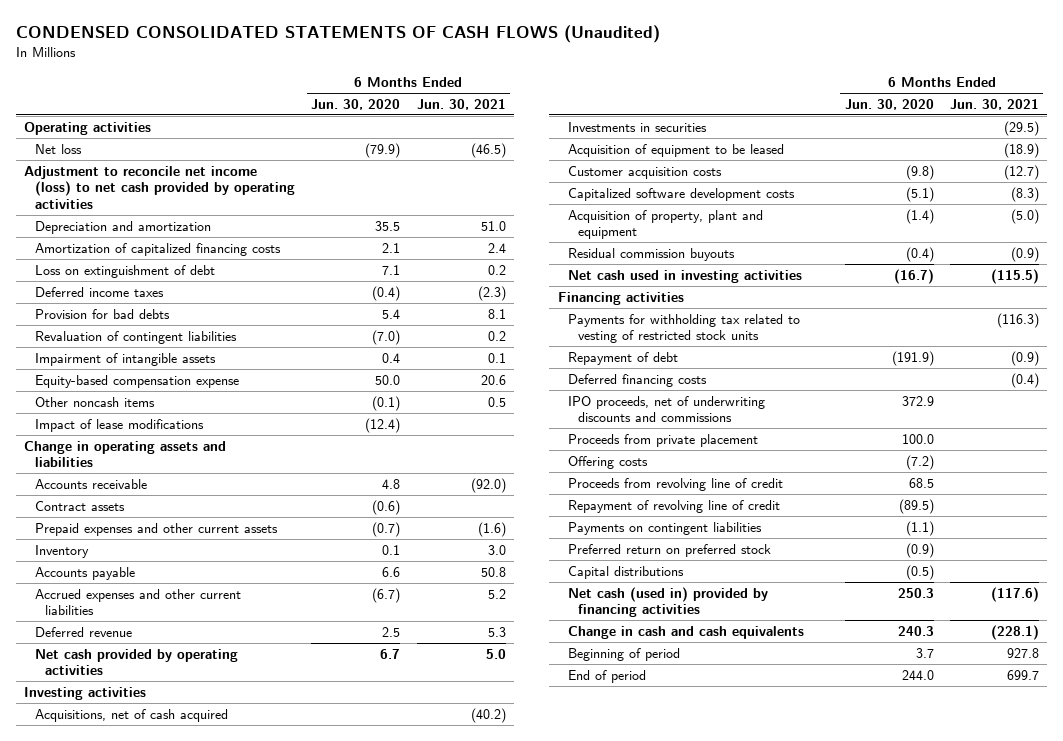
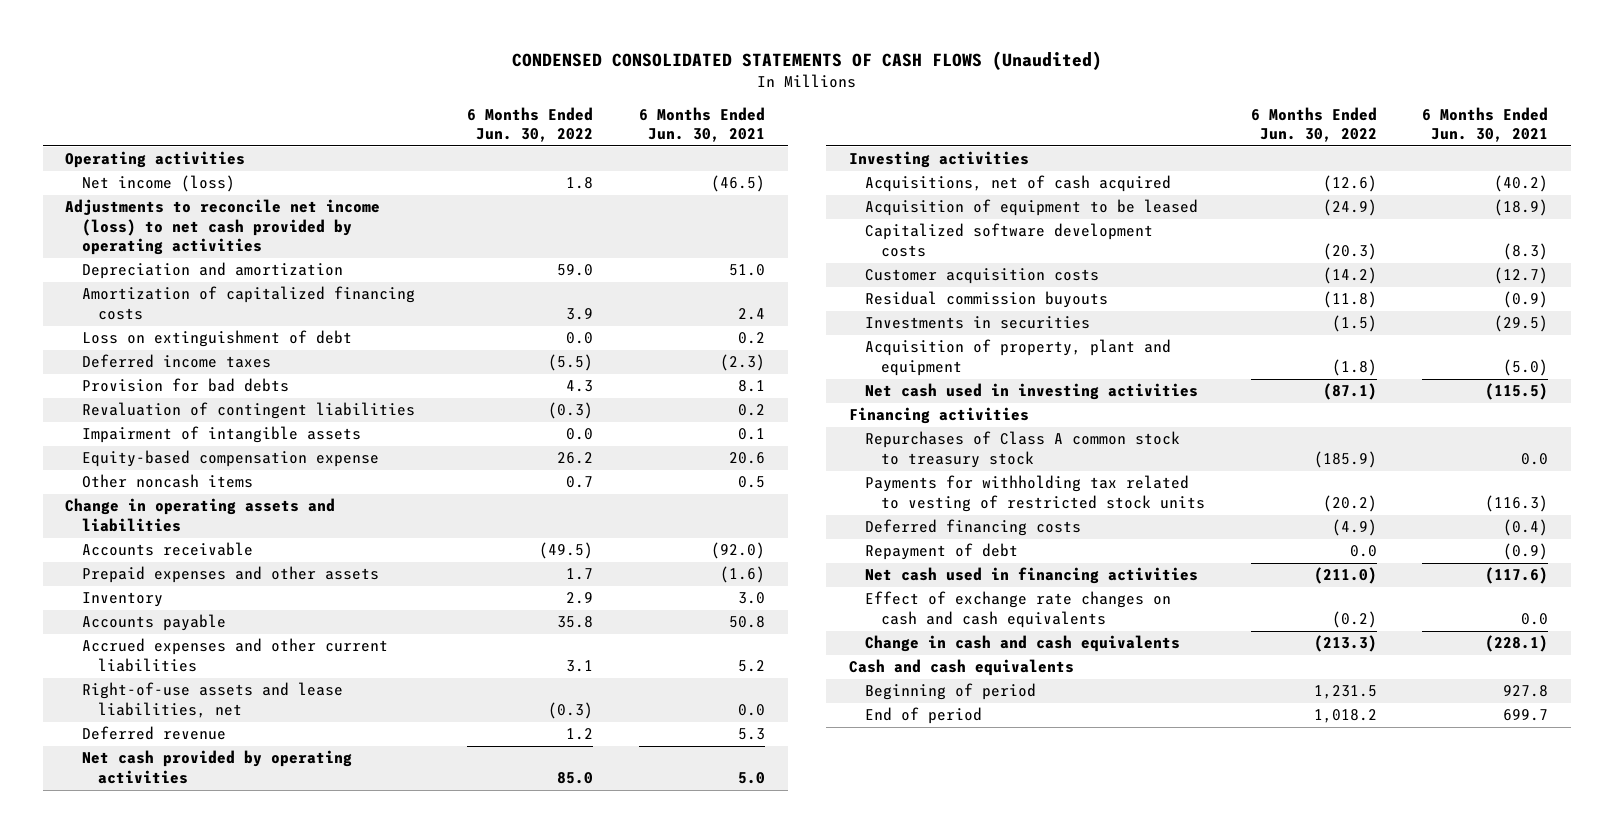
- | 6 Months Ended Jun. 30, 2020 | 6 Months Ended Jun. 30, 2021
+ | 6 Months Ended Jun. 30, 2022 | 6 Months Ended Jun. 30, 2021
- Net loss | (79.9) | (46.5)
- Adjustment to reconcile net income (loss) to net cash provided by operating activities
+ Net income (loss) | 1.8 | (46.5)
+ Adjustments to reconcile net income (loss) to net cash provided by operating activities
- Impact of lease modifications | (12.4) |
- Contract assets | (0.6) |
- Prepaid expenses and other current assets | (0.7) | (1.6)
+ Prepaid expenses and other assets | 1.7 | (1.6)
+ Right-of-use assets and lease liabilities, net | (0.3) | 0.0
moved down: Customer acquisition costs | (14.2) | (12.7)
moved down: Investments in securities | (1.5) | (29.5)
moved down: Acquisition of property, plant and equipment | (1.8) | (5.0)
+ Repurchases of Class A common stock to treasury stock | (185.9) | 0.0
- IPO proceeds, net of underwriting discounts and commissions | 372.9 |
- Proceeds from private placement | 100.0 |
- Offering costs | (7.2) |
- Proceeds from revolving line of credit | 68.5 |
- Repayment of revolving line of credit | (89.5) |
- Payments on contingent liabilities | (1.1) |
- Preferred return on preferred stock | (0.9) |
- Capital distributions | (0.5) |
- Net cash (used in) provided by financing activities | 250.3 | (117.6)
moved down: Repayment of debt | 0.0 | (0.9)
+ Net cash used in financing activities | (211.0) | (117.6)
+ Effect of exchange rate changes on cash and cash equivalents | (0.2) | 0.0
+ Cash and cash equivalents

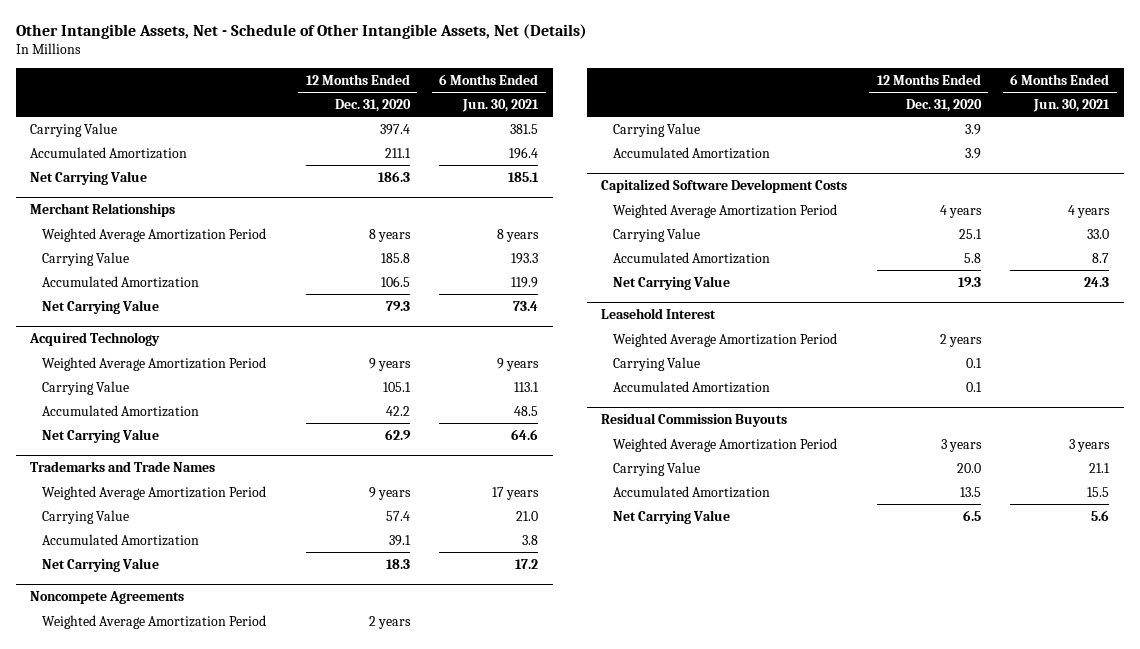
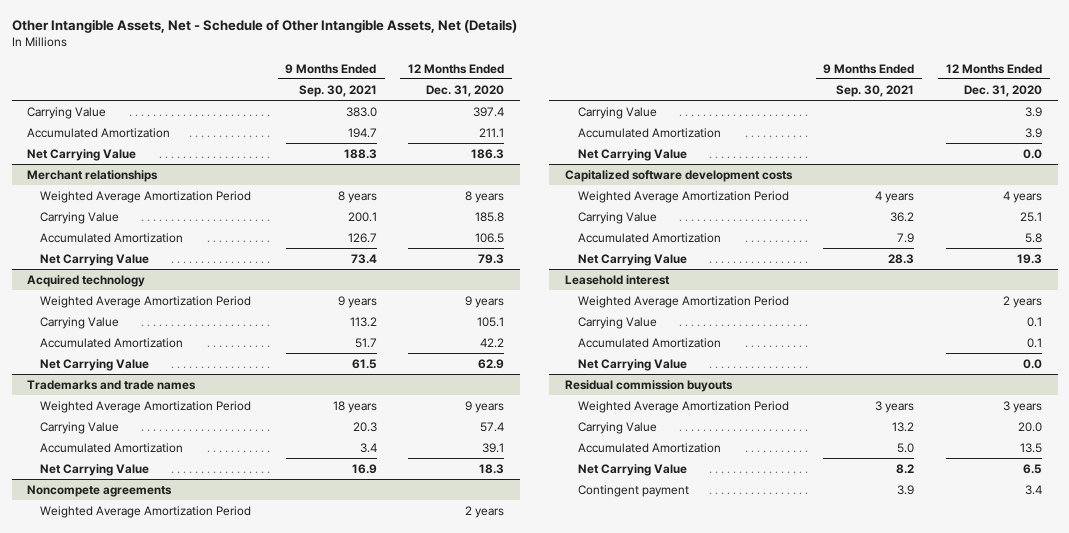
- | 12 Months Ended Dec. 31, 2020 | 6 Months Ended Jun. 30, 2021
+ | 9 Months Ended Sep. 30, 2021 | 12 Months Ended Dec. 31, 2020
- Merchant Relationships
+ Merchant relationships
- Acquired Technology
+ Acquired technology
- Trademarks and Trade Names
+ Trademarks and trade names
- Noncompete Agreements
+ Noncompete agreements
- Capitalized Software Development Costs
+ Net Carrying Value | | 0.0
+ Capitalized software development costs
- Leasehold Interest
+ Leasehold interest
- Residual Commission Buyouts
+ Net Carrying Value | | 0.0
+ Residual commission buyouts
+ Contingent payment | 3.9 | 3.4

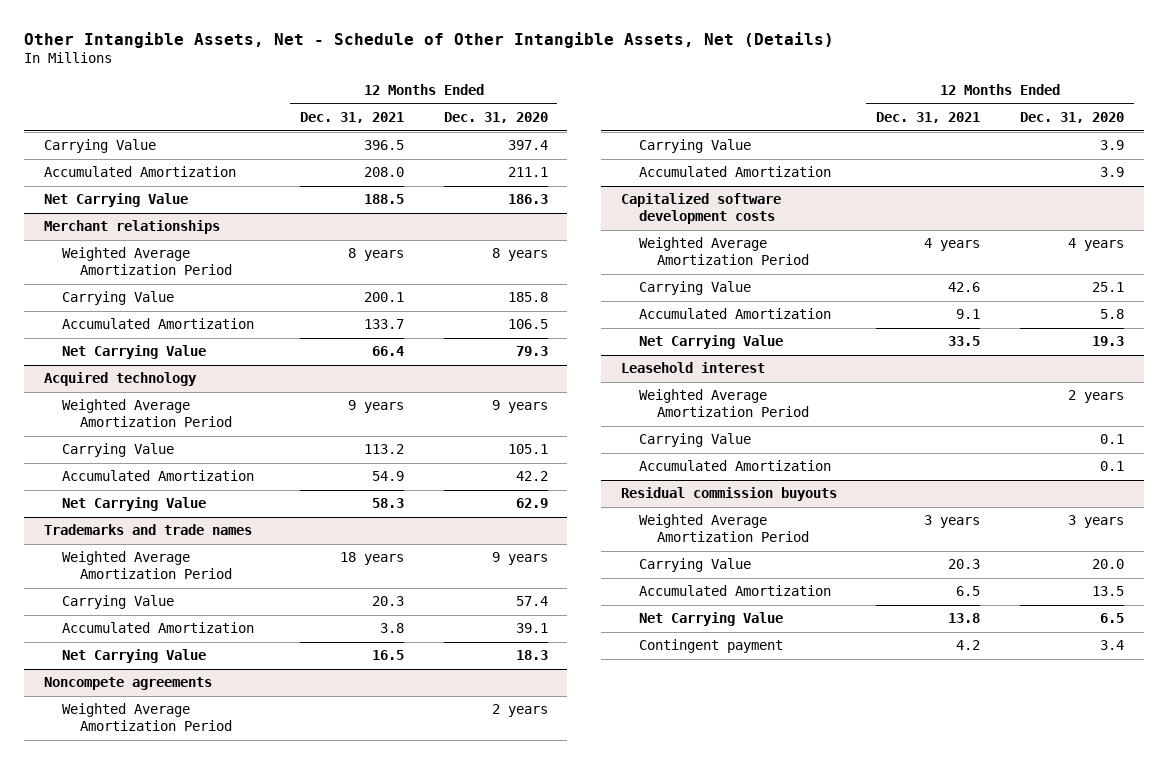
- | 9 Months Ended Sep. 30, 2021 | 12 Months Ended Dec. 31, 2020
+ | 12 Months Ended Dec. 31, 2021 | 12 Months Ended Dec. 31, 2020
@ Noncompete agreements
- Net Carrying Value | | 0.0
@ Leasehold interest
- Net Carrying Value | | 0.0

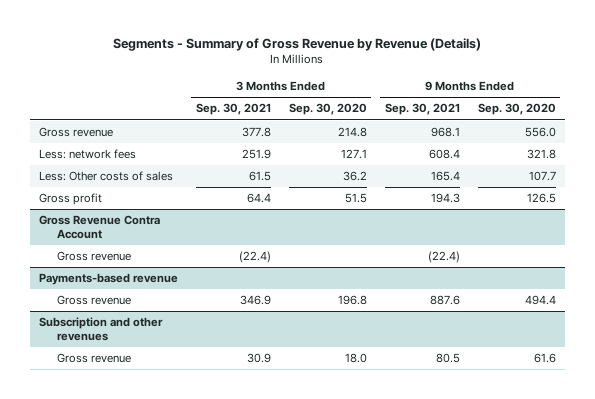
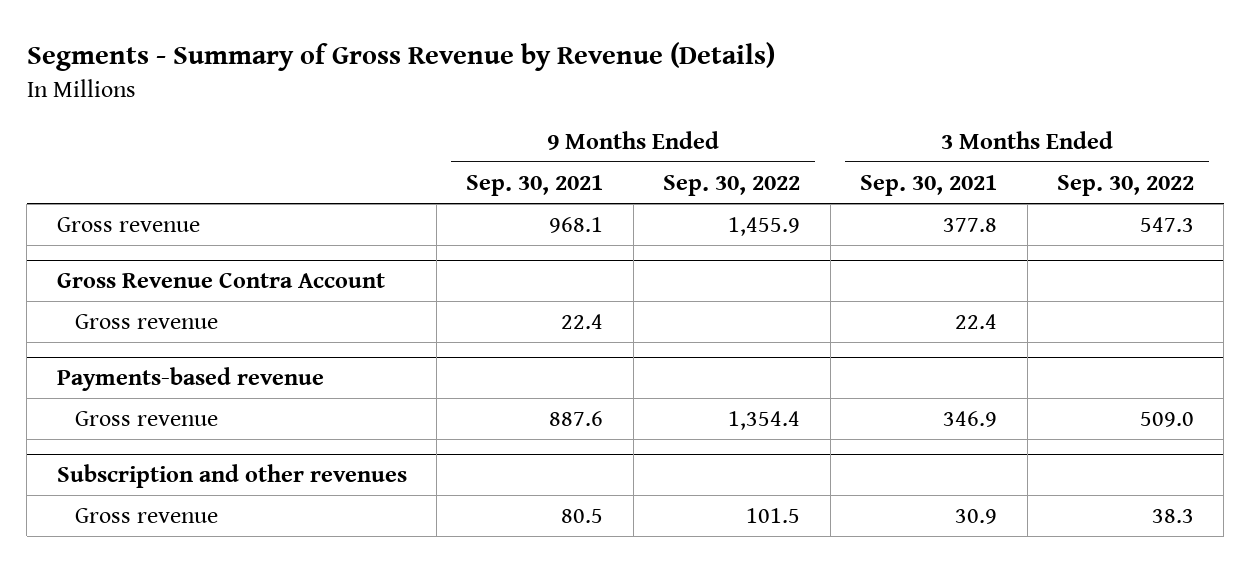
- | 3 Months Ended Sep. 30, 2021 | 3 Months Ended Sep. 30, 2020 | 9 Months Ended Sep. 30, 2021 | 9 Months Ended Sep. 30, 2020
+ | 9 Months Ended Sep. 30, 2021 | 9 Months Ended Sep. 30, 2022 | 3 Months Ended Sep. 30, 2021 | 3 Months Ended Sep. 30, 2022
- Less: network fees | 251.9 | 127.1 | 608.4 | 321.8
- Less: Other costs of sales | 61.5 | 36.2 | 165.4 | 107.7
- Gross profit | 64.4 | 51.5 | 194.3 | 126.5
@ Gross Revenue Contra Account
- Gross revenue | (22.4) | | (22.4) |
+ Gross revenue | 22.4 | | 22.4 |

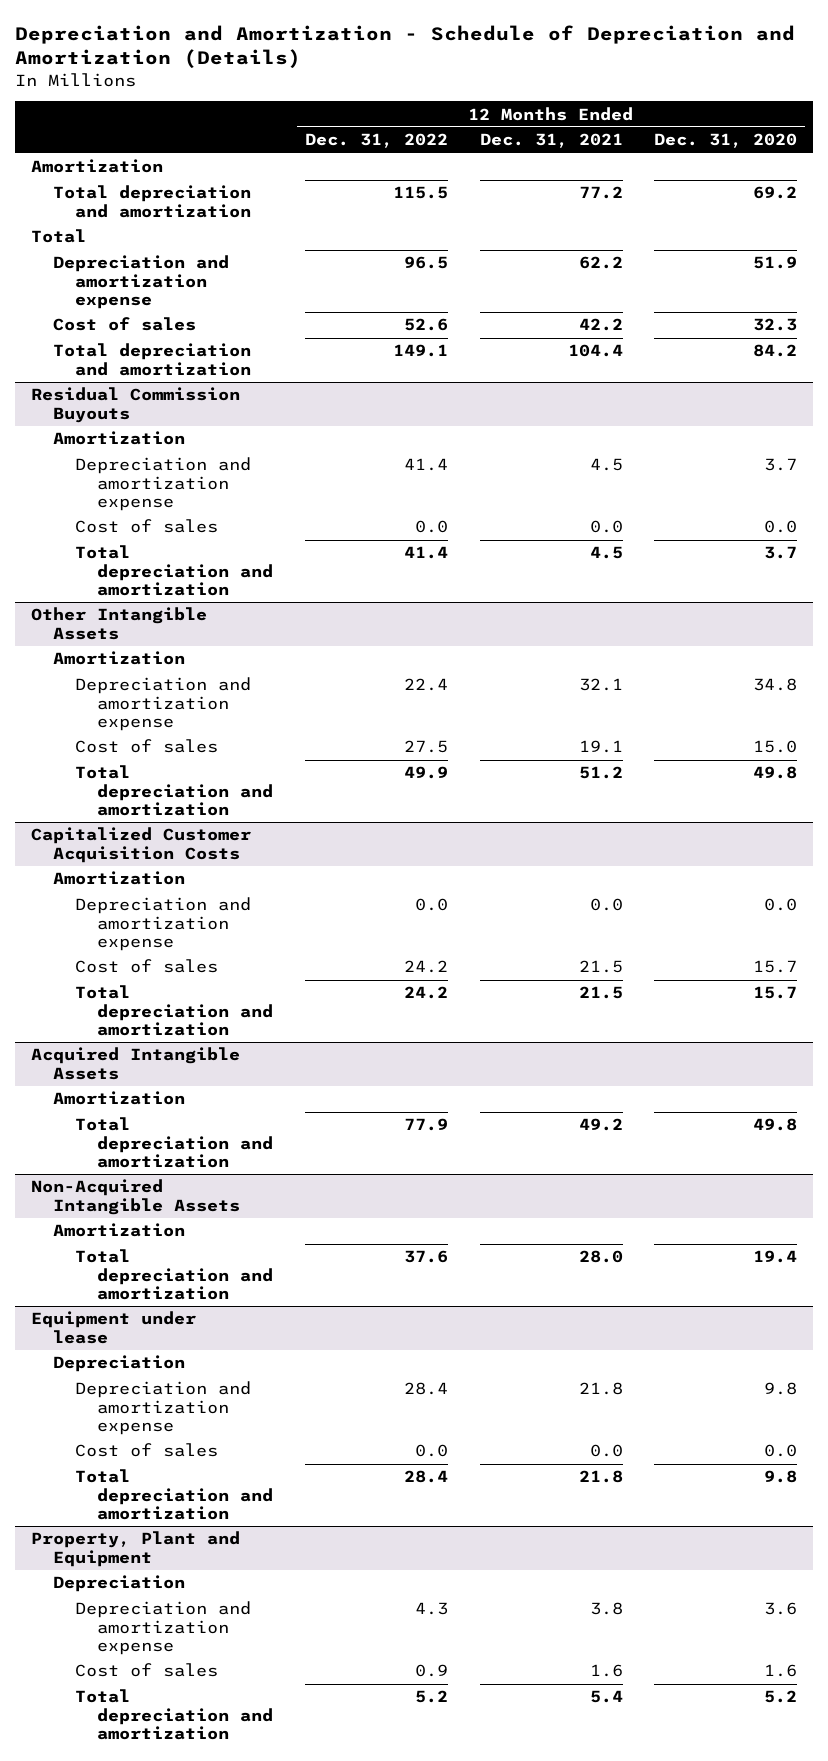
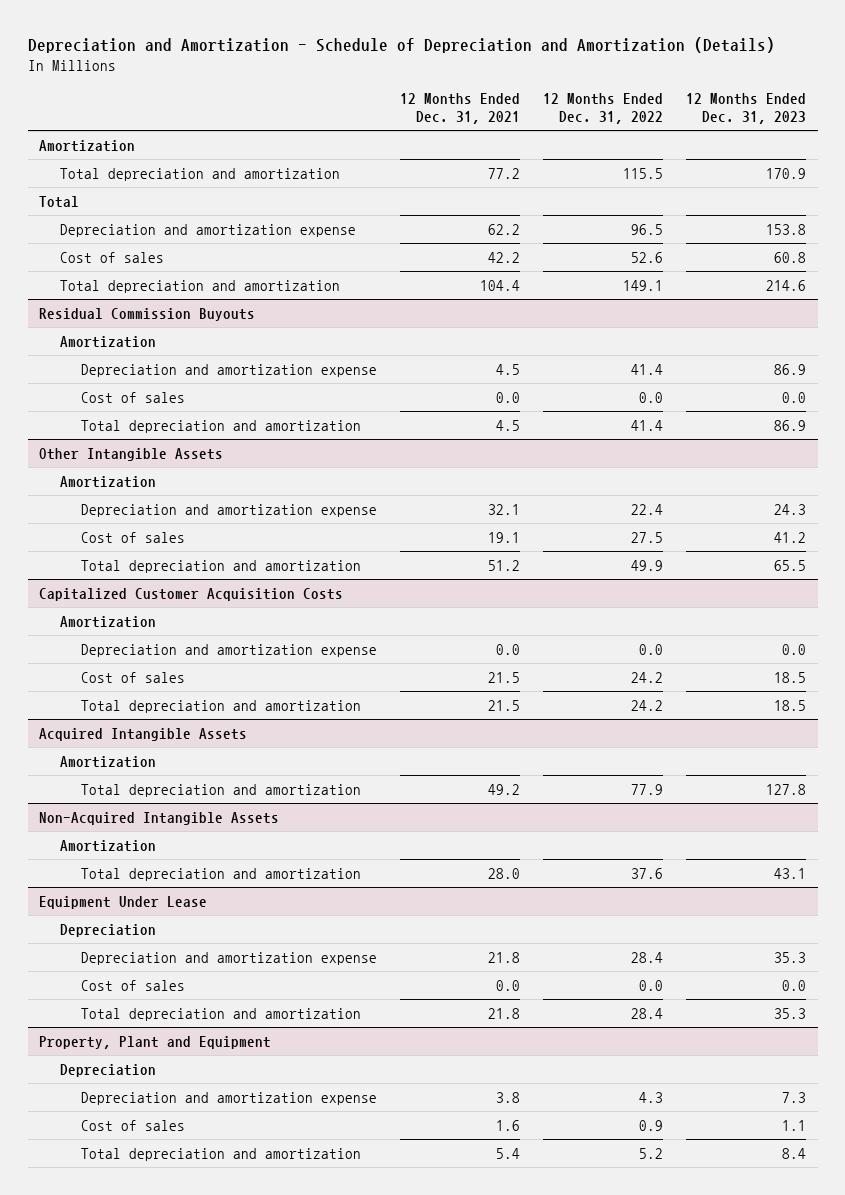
- | 12 Months Ended Dec. 31, 2022 | 12 Months Ended Dec. 31, 2021 | 12 Months Ended Dec. 31, 2020
+ | 12 Months Ended Dec. 31, 2021 | 12 Months Ended Dec. 31, 2022 | 12 Months Ended Dec. 31, 2023
- Equipment under lease
+ Equipment Under Lease

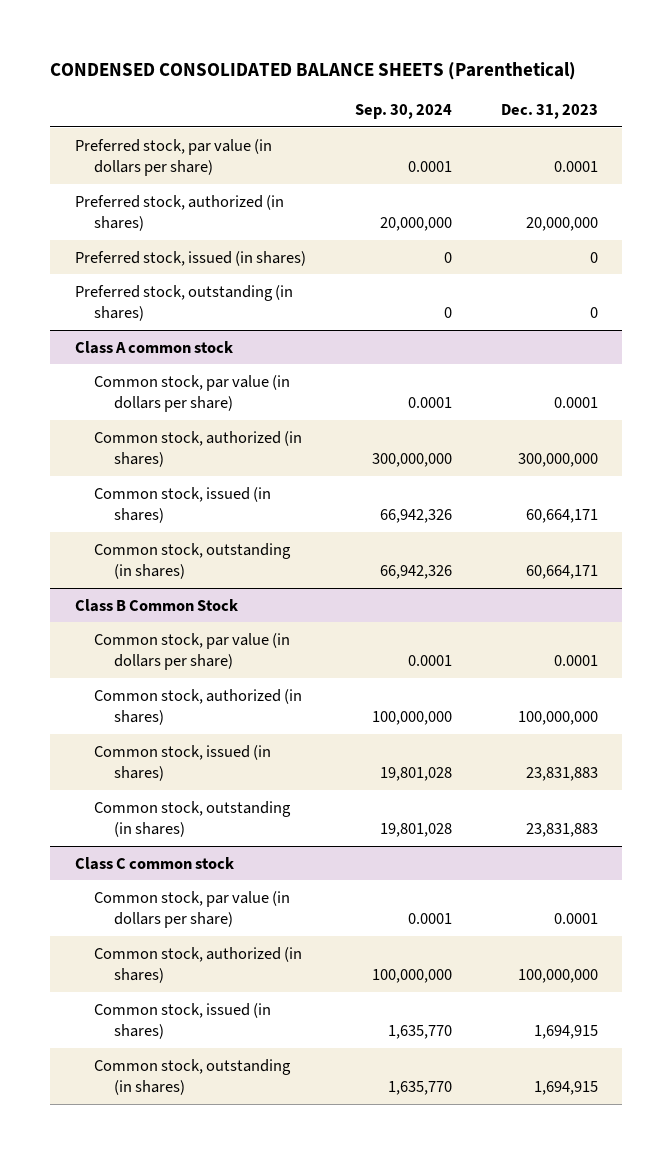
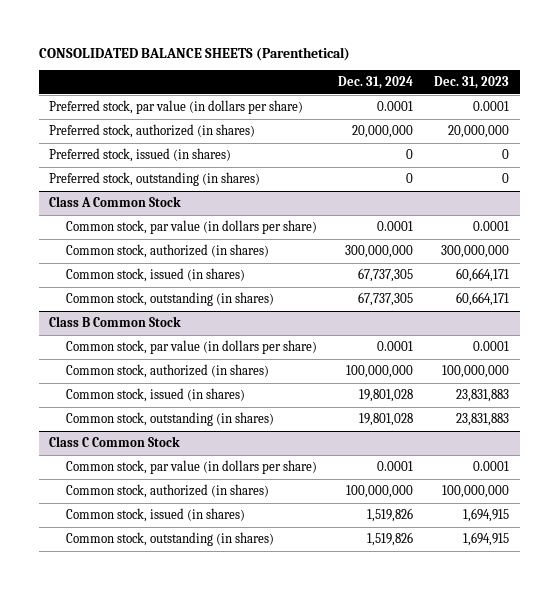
- CONDENSED CONSOLIDATED BALANCE SHEETS (Parenthetical)
+ CONSOLIDATED BALANCE SHEETS (Parenthetical)
- | Sep. 30, 2024 | Dec. 31, 2023
+ | Dec. 31, 2024 | Dec. 31, 2023
- Class A common stock
+ Class A Common Stock
- Class C common stock
+ Class C Common Stock

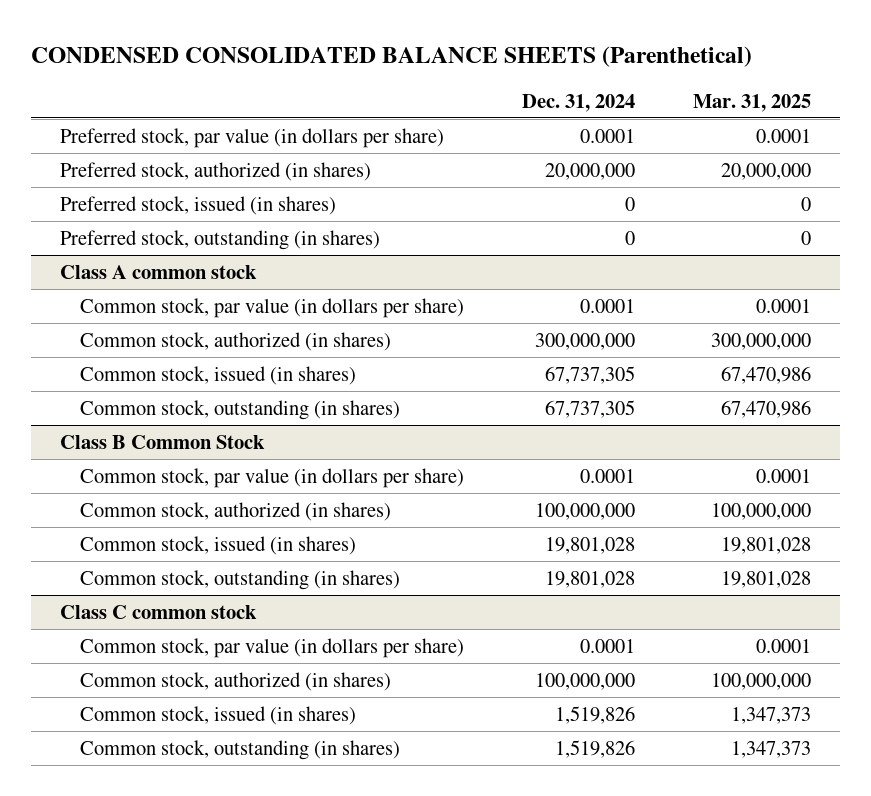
- CONSOLIDATED BALANCE SHEETS (Parenthetical)
+ CONDENSED CONSOLIDATED BALANCE SHEETS (Parenthetical)
- | Dec. 31, 2024 | Dec. 31, 2023
+ | Dec. 31, 2024 | Mar. 31, 2025
- Class A Common Stock
+ Class A common stock
- Class C Common Stock
+ Class C common stock

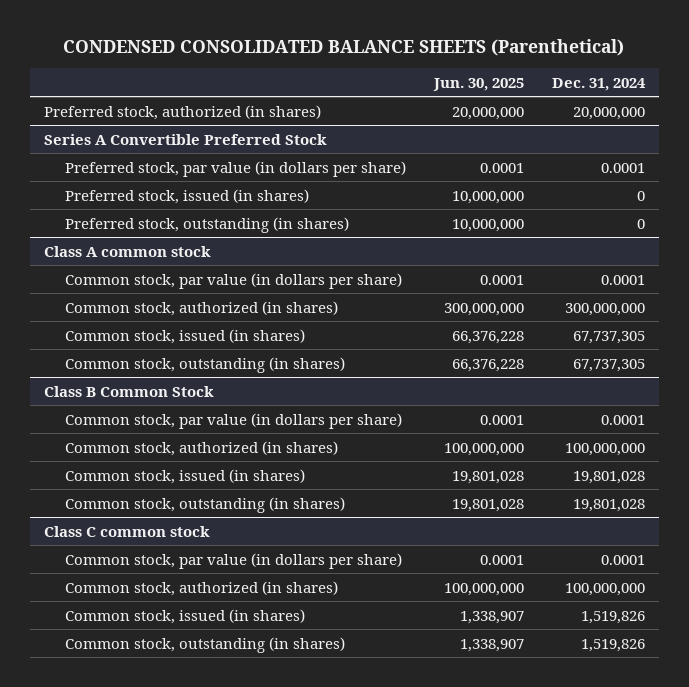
- | Dec. 31, 2024 | Mar. 31, 2025
+ | Jun. 30, 2025 | Dec. 31, 2024
- Preferred stock, par value (in dollars per share) | 0.0001 | 0.0001
+ Series A Convertible Preferred Stock
+ Preferred stock, par value (in dollars per share) | 0.0001 | 0.0001

